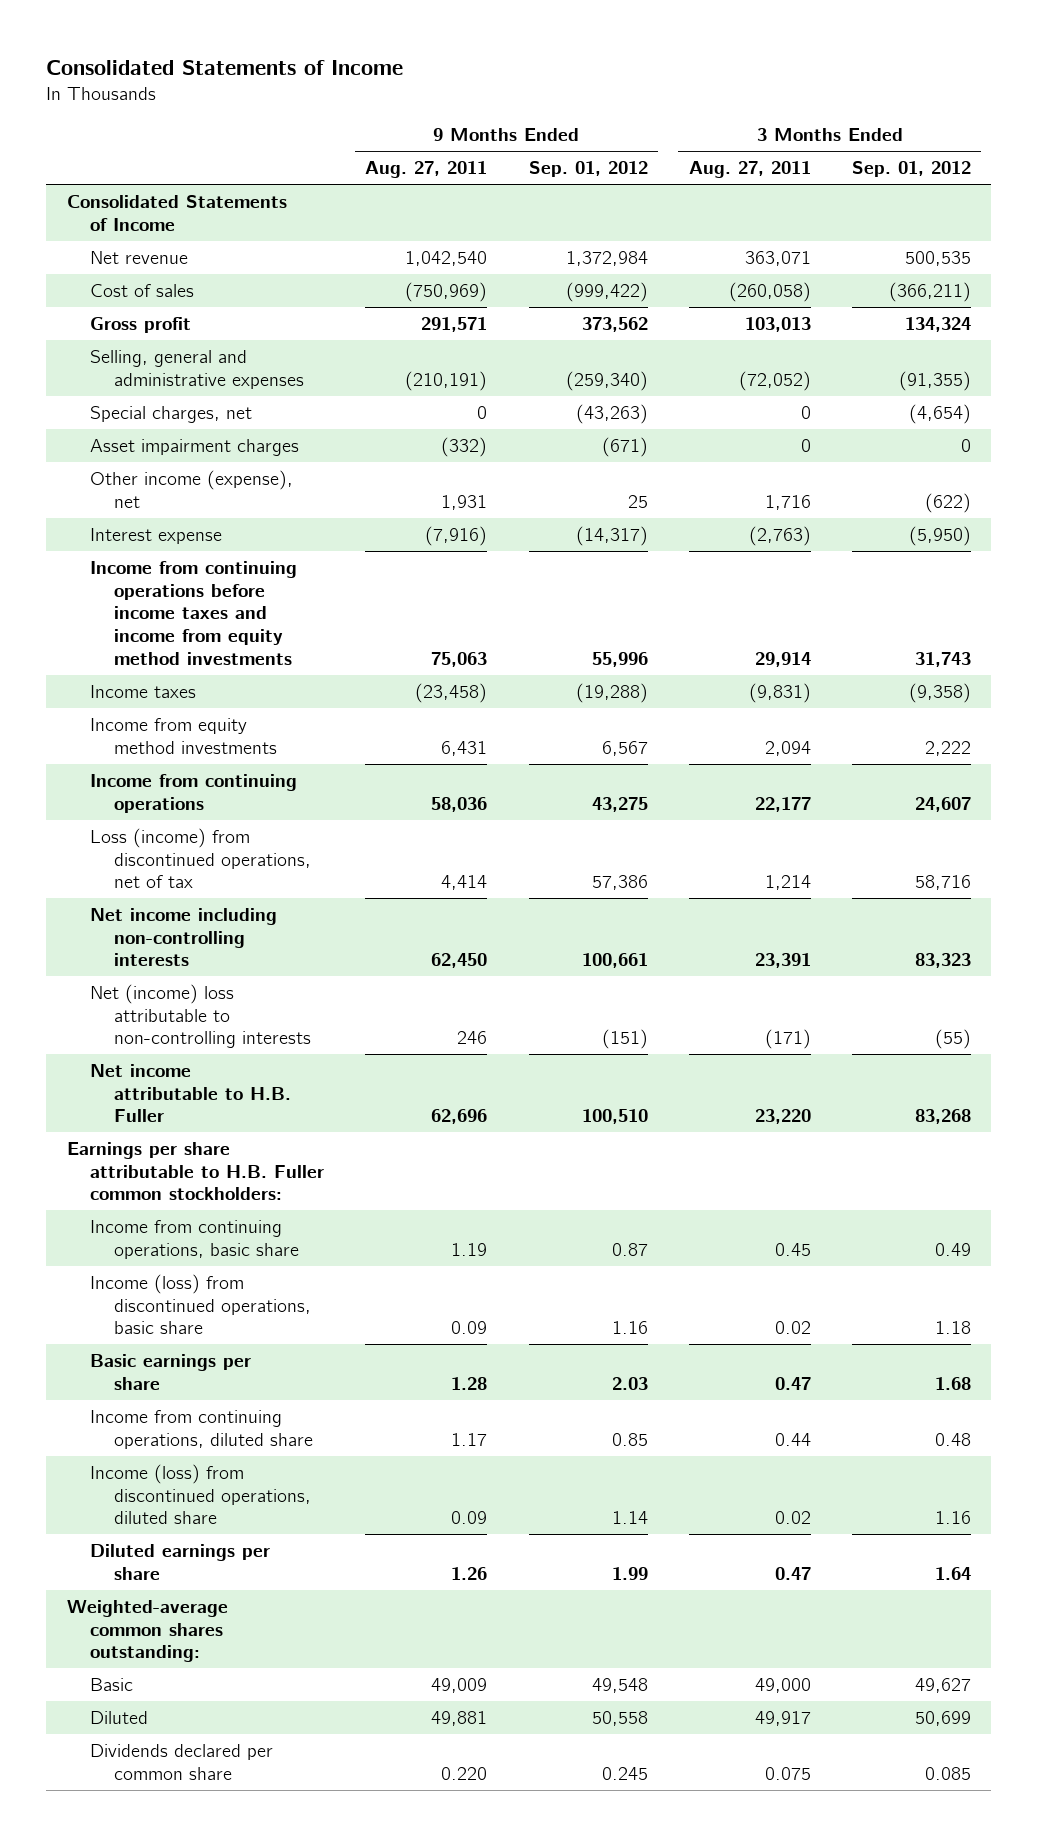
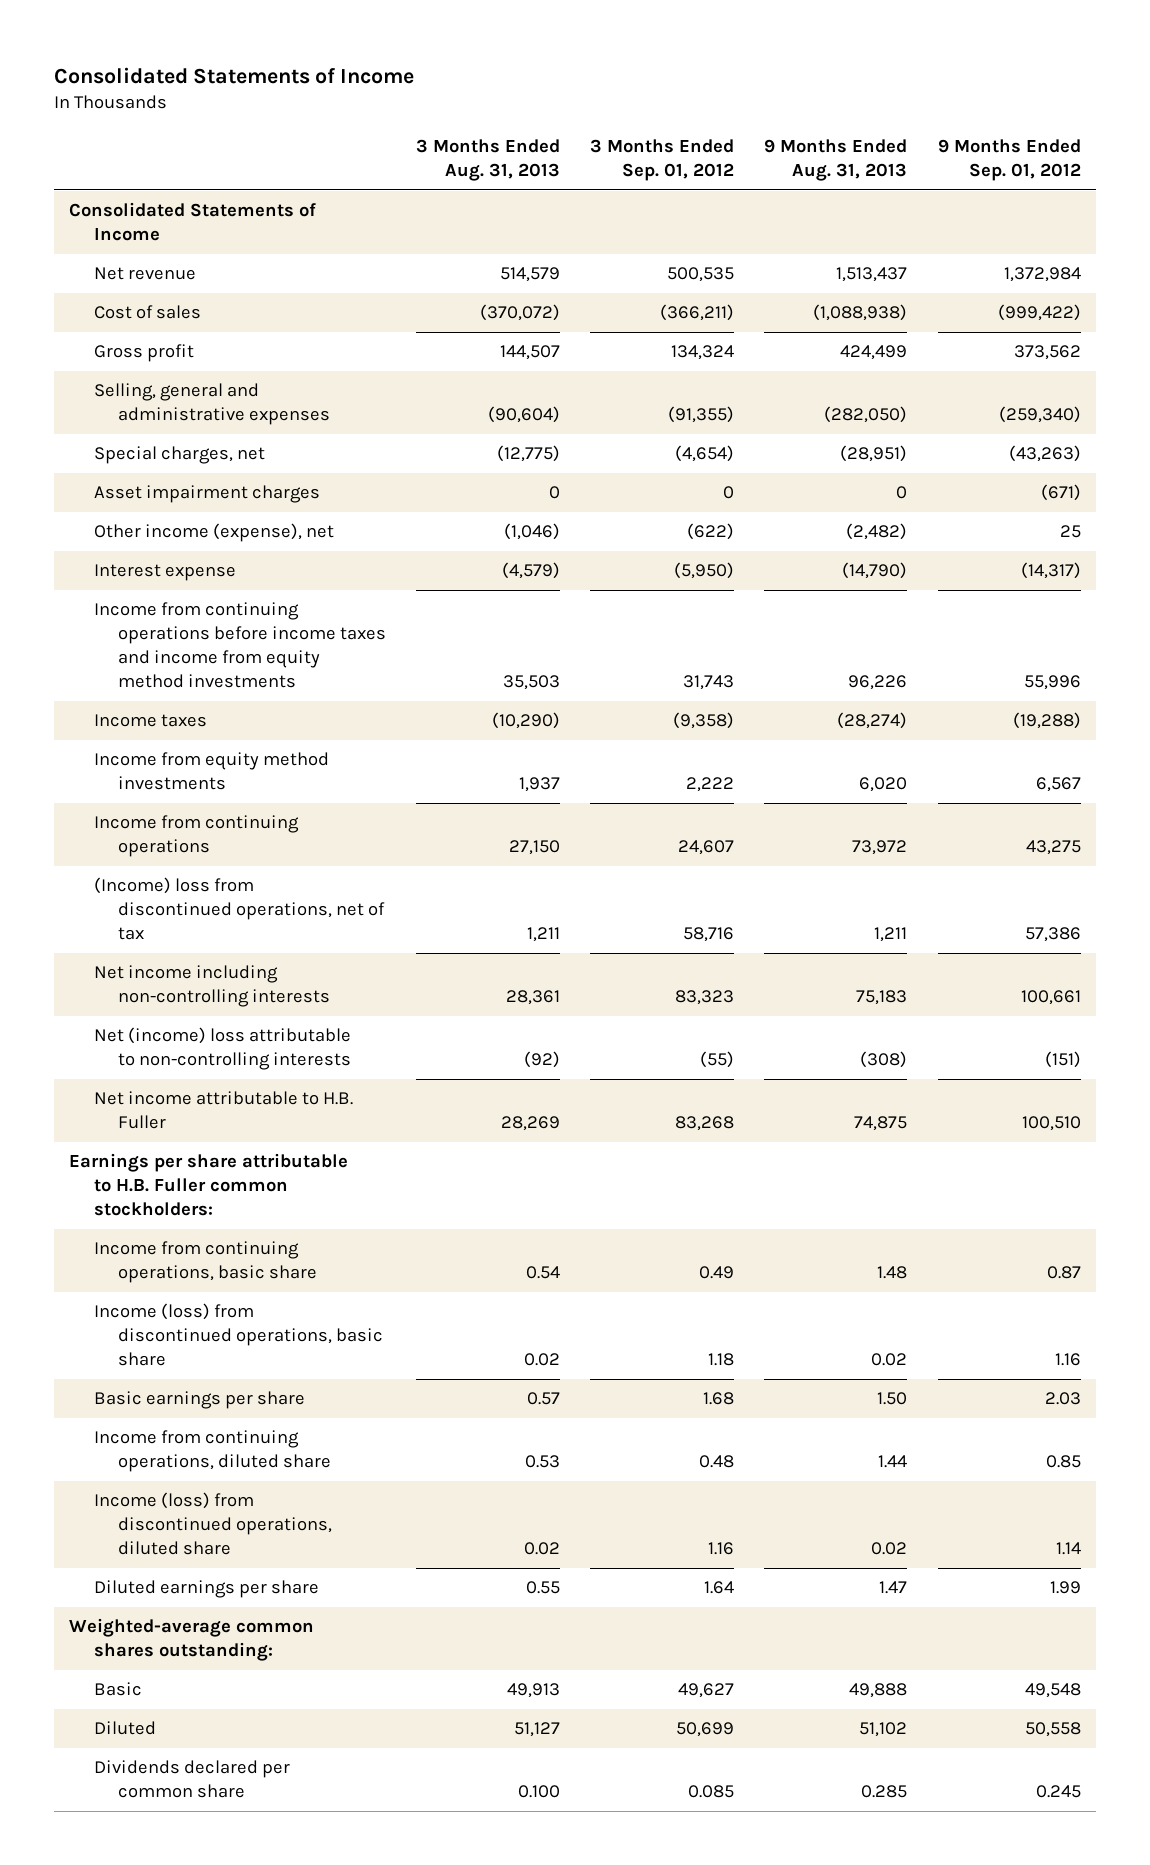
- | 9 Months Ended Aug. 27, 2011 | 9 Months Ended Sep. 01, 2012 | 3 Months Ended Aug. 27, 2011 | 3 Months Ended Sep. 01, 2012
+ | 3 Months Ended Aug. 31, 2013 | 3 Months Ended Sep. 01, 2012 | 9 Months Ended Aug. 31, 2013 | 9 Months Ended Sep. 01, 2012
- Loss (income) from discontinued operations, net of tax | 4,414 | 57,386 | 1,214 | 58,716
+ (Income) loss from discontinued operations, net of tax | 1,211 | 58,716 | 1,211 | 57,386

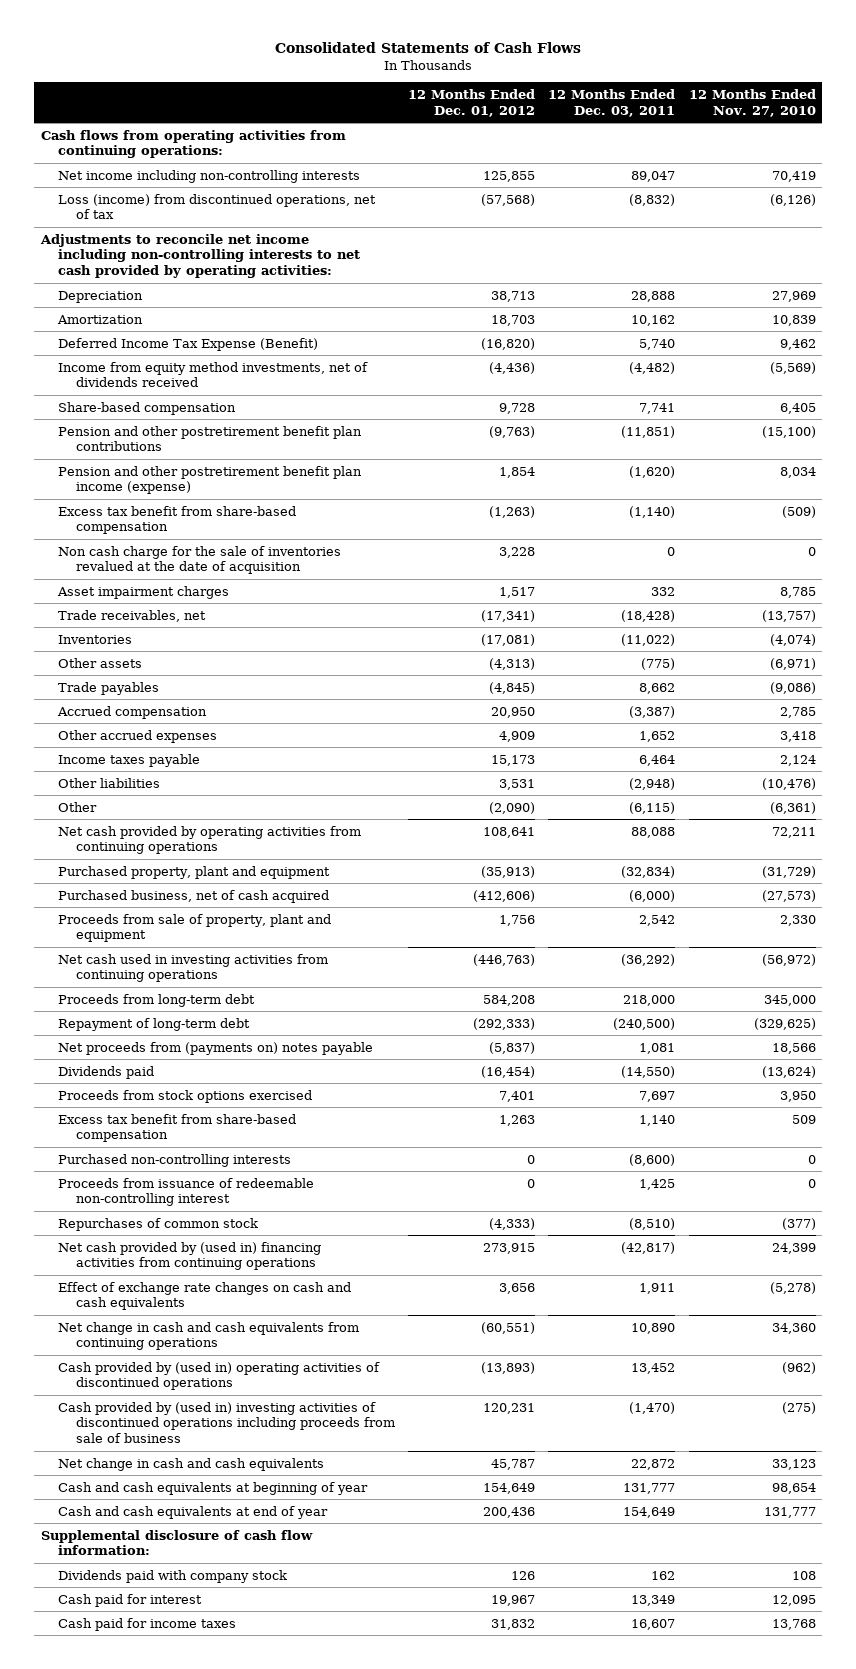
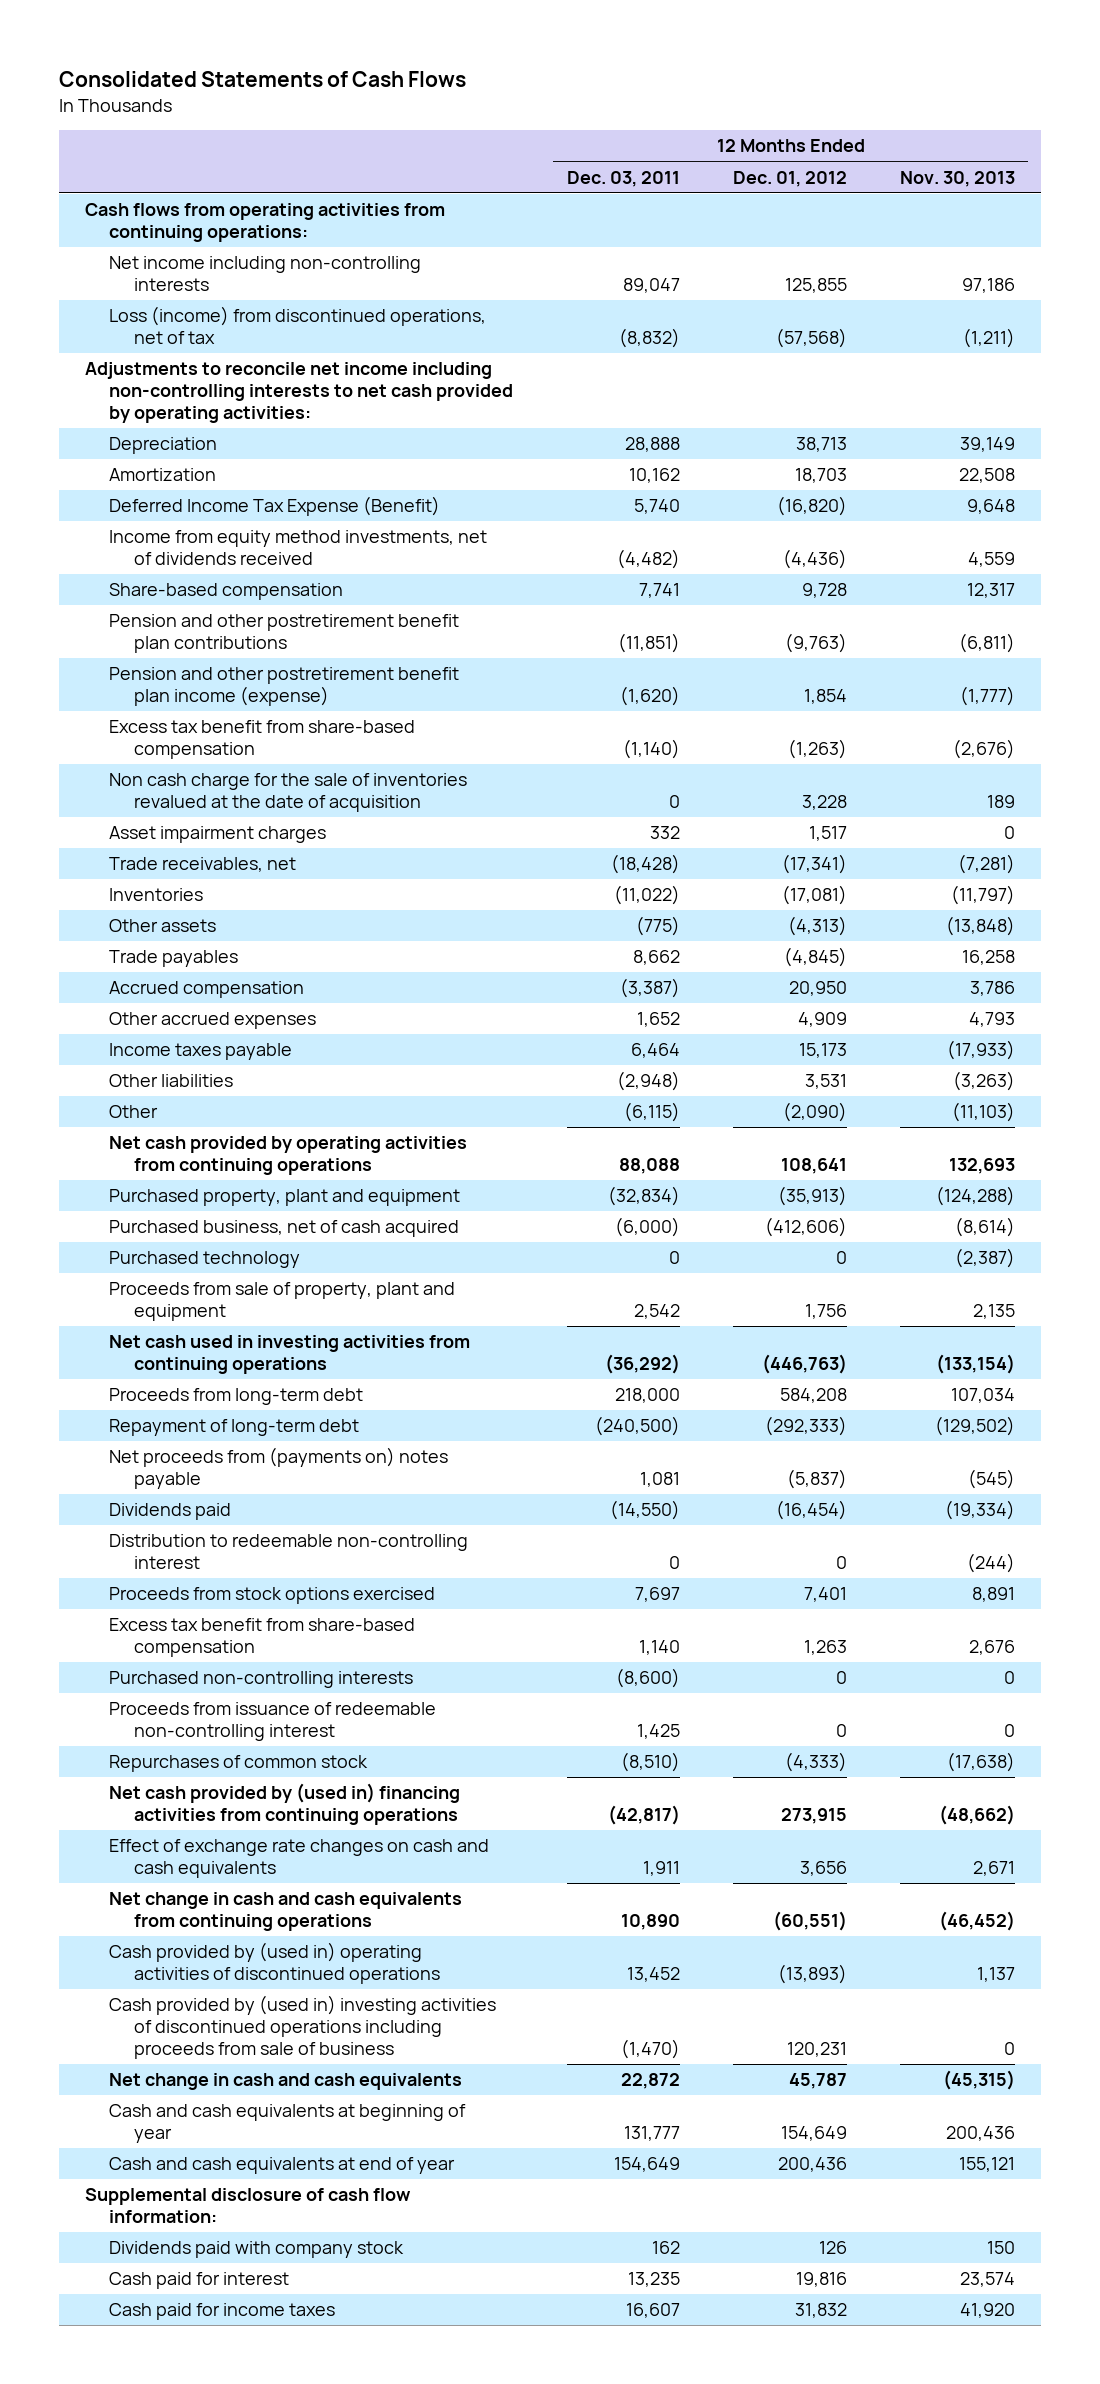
- | 12 Months Ended Dec. 01, 2012 | 12 Months Ended Dec. 03, 2011 | 12 Months Ended Nov. 27, 2010
+ | 12 Months Ended Dec. 03, 2011 | 12 Months Ended Dec. 01, 2012 | 12 Months Ended Nov. 30, 2013
+ Purchased technology | 0 | 0 | (2,387)
+ Distribution to redeemable non-controlling interest | 0 | 0 | (244)
- Cash paid for interest | 19,967 | 13,349 | 12,095
+ Cash paid for interest | 13,235 | 19,816 | 23,574

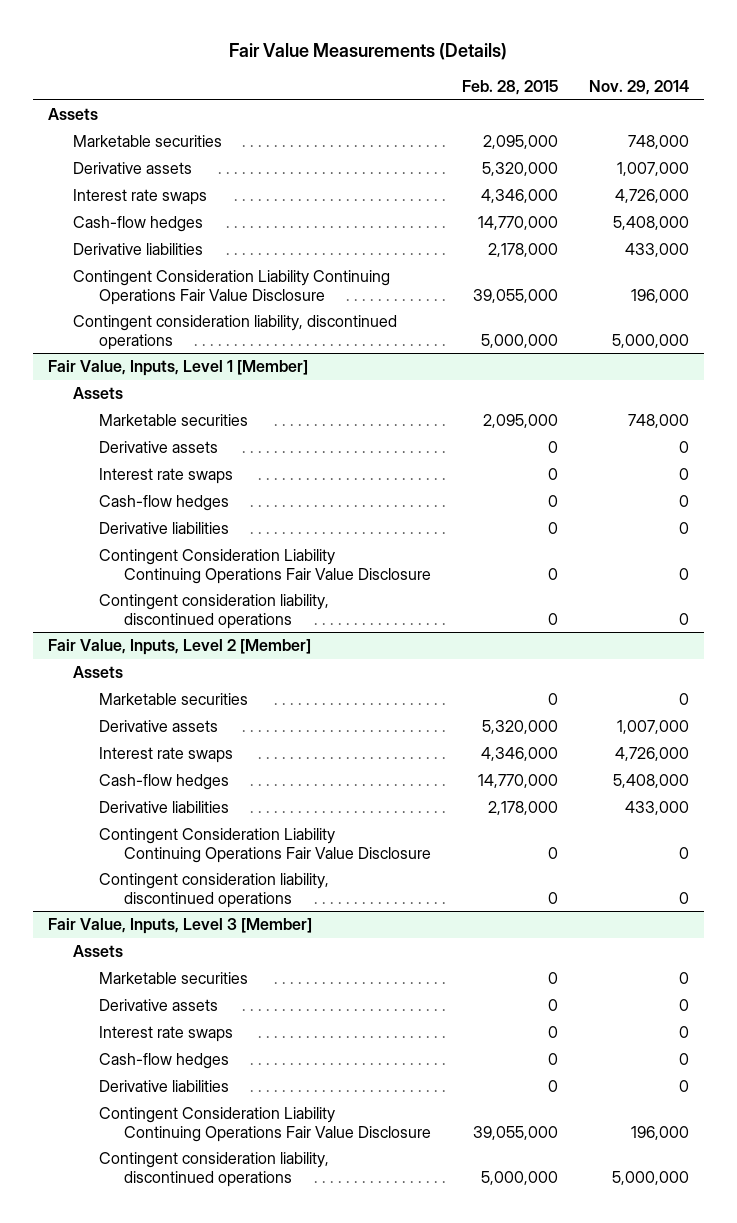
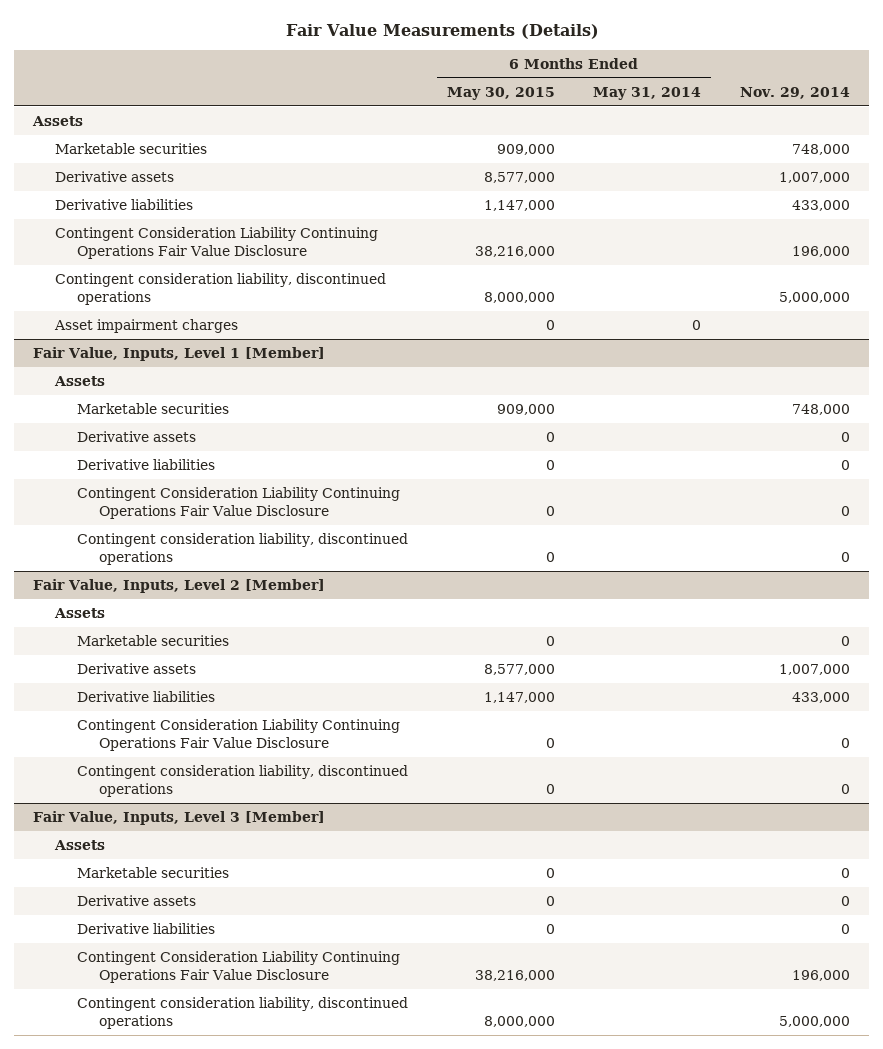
- | Feb. 28, 2015 | Nov. 29, 2014
+ | 6 Months Ended May 30, 2015 | 6 Months Ended May 31, 2014 | Nov. 29, 2014
- Interest rate swaps | 4,346,000 | 4,726,000
- Cash-flow hedges | 14,770,000 | 5,408,000
+ Asset impairment charges | 0 | 0 |
@ Fair Value, Inputs, Level 1 [Member]
- Interest rate swaps | 0 | 0
- Cash-flow hedges | 0 | 0
@ Fair Value, Inputs, Level 2 [Member]
- Interest rate swaps | 4,346,000 | 4,726,000
- Cash-flow hedges | 14,770,000 | 5,408,000
@ Fair Value, Inputs, Level 3 [Member]
- Interest rate swaps | 0 | 0
- Cash-flow hedges | 0 | 0

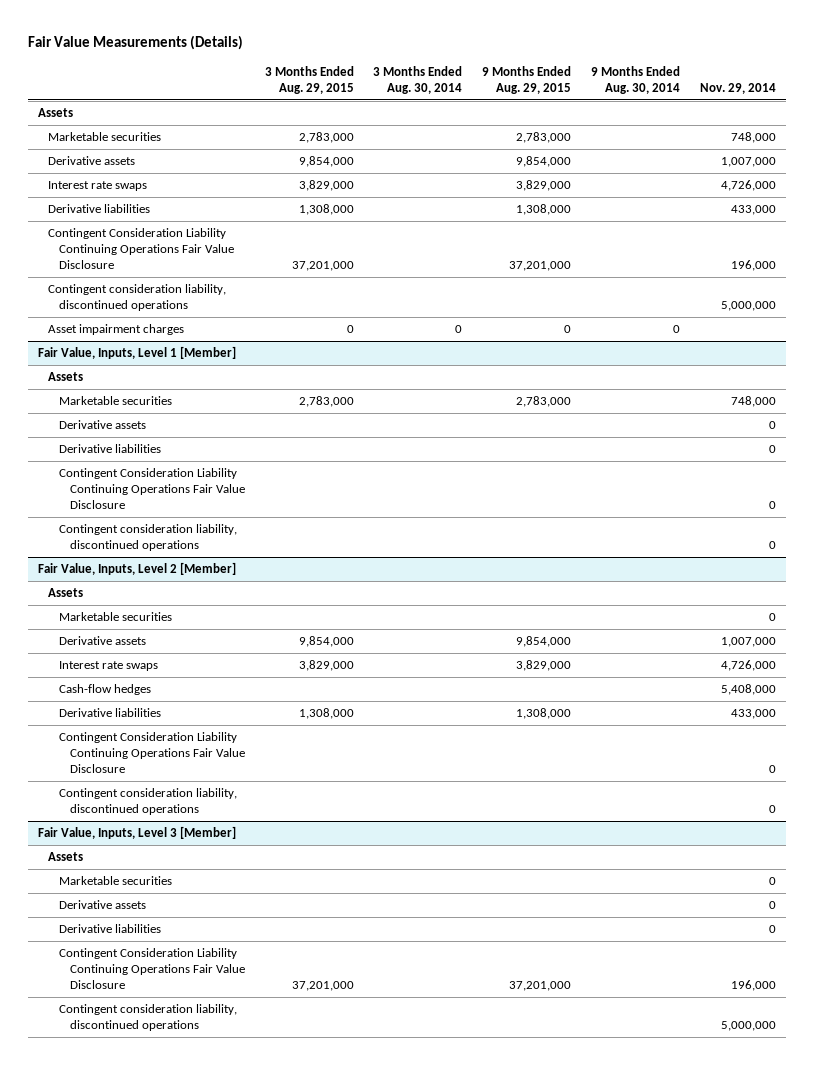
- | 6 Months Ended May 30, 2015 | 6 Months Ended May 31, 2014 | Nov. 29, 2014
+ | 3 Months Ended Aug. 29, 2015 | 3 Months Ended Aug. 30, 2014 | 9 Months Ended Aug. 29, 2015 | 9 Months Ended Aug. 30, 2014 | Nov. 29, 2014
+ Interest rate swaps | 3,829,000 | | 3,829,000 | | 4,726,000
@ Fair Value, Inputs, Level 2 [Member]
+ Interest rate swaps | 3,829,000 | | 3,829,000 | | 4,726,000
+ Cash-flow hedges | | | | | 5,408,000

